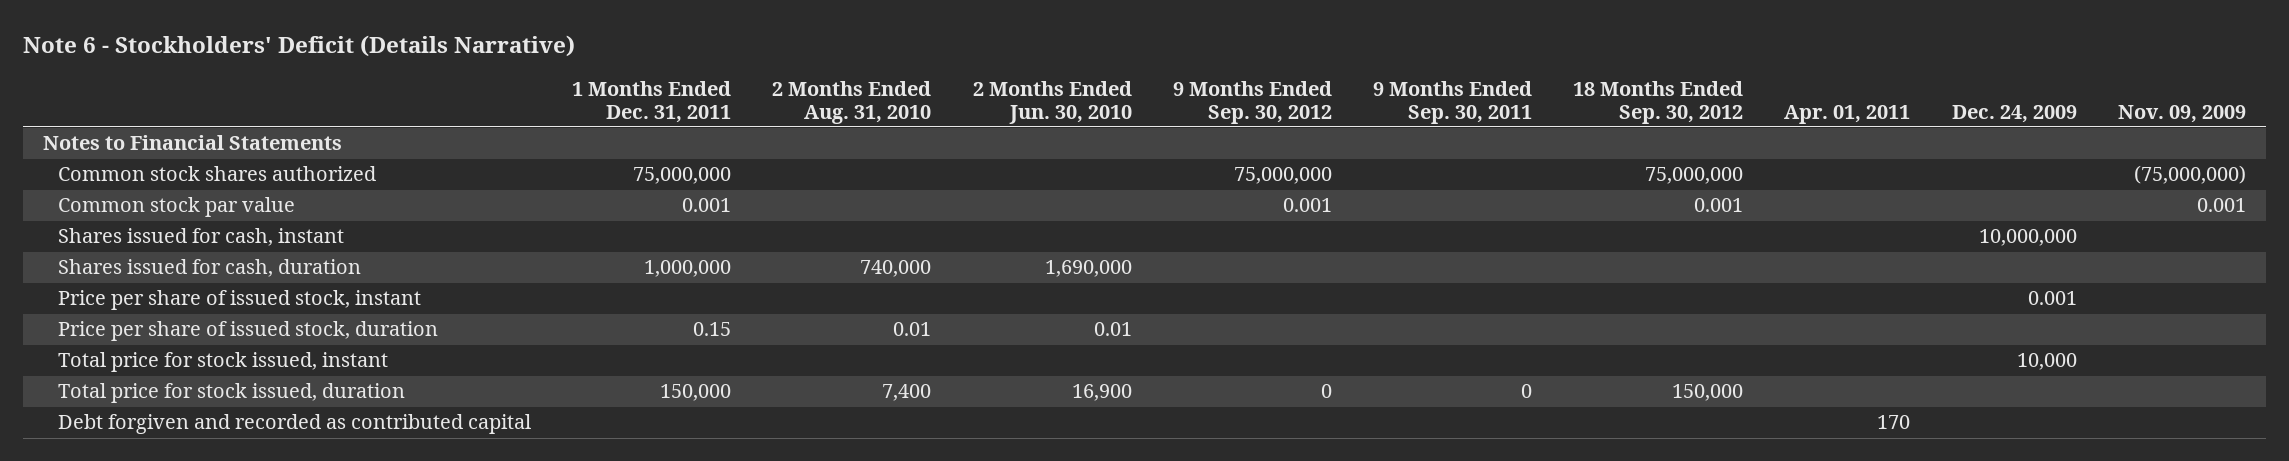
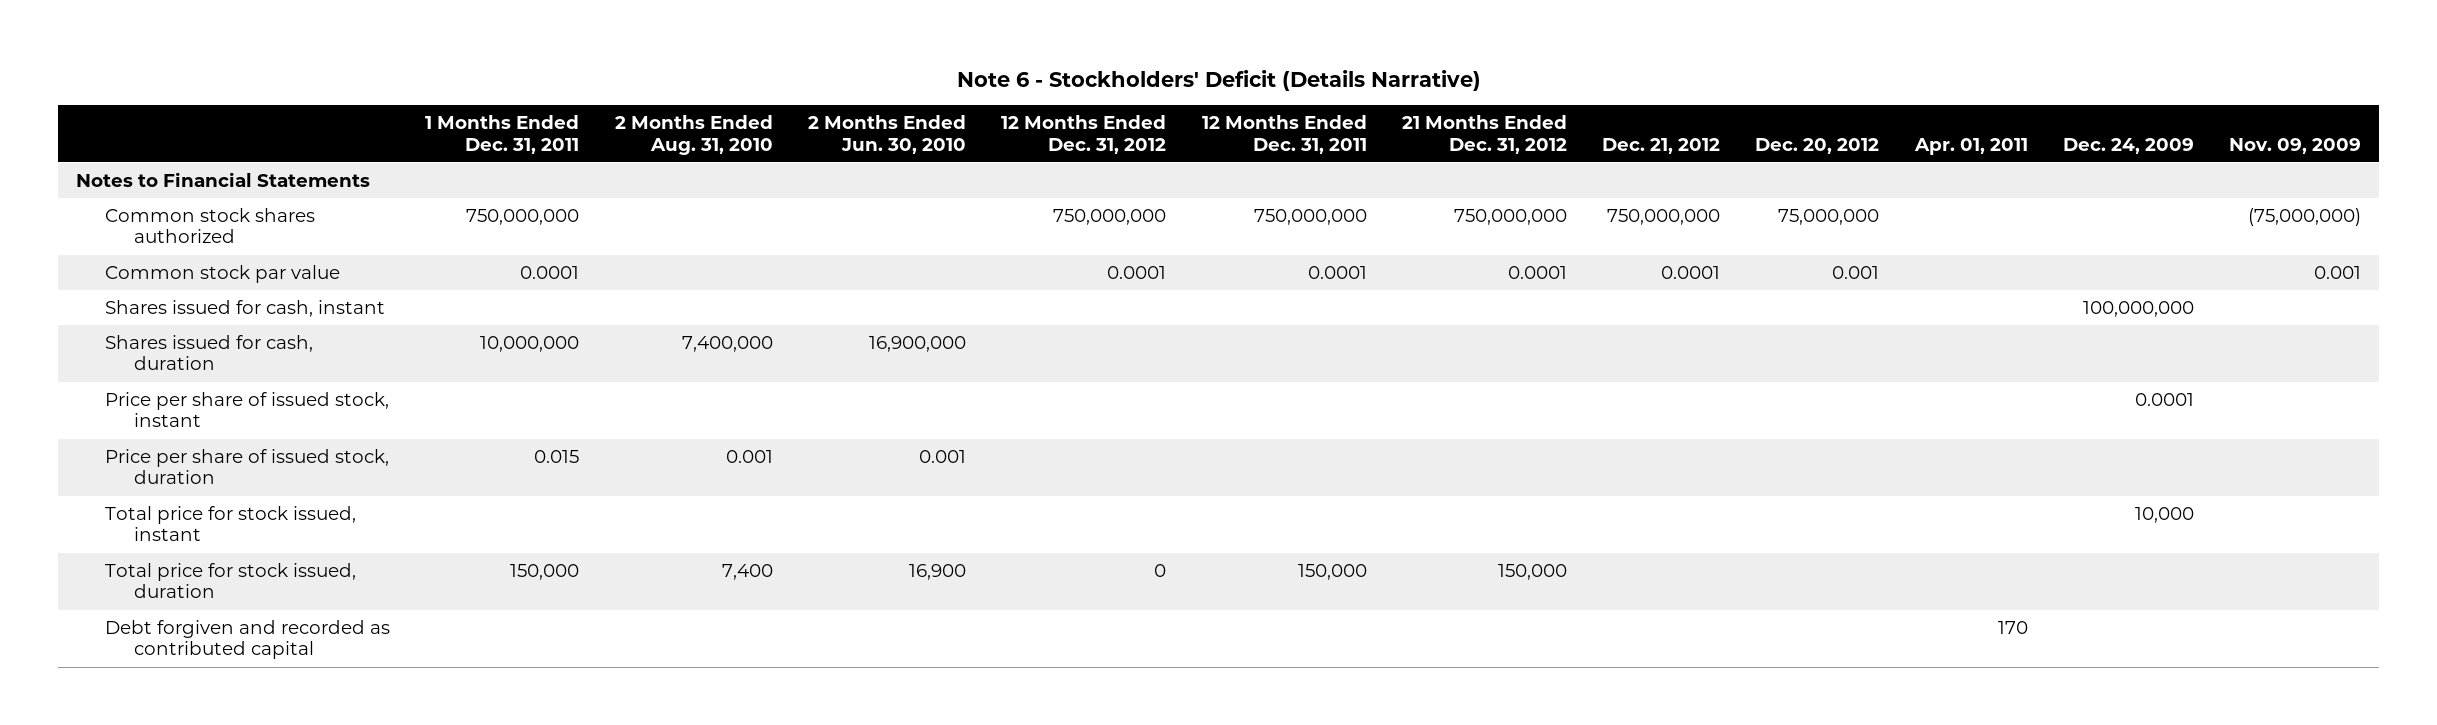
- | 1 Months Ended Dec. 31, 2011 | 2 Months Ended Aug. 31, 2010 | 2 Months Ended Jun. 30, 2010 | 9 Months Ended Sep. 30, 2012 | 9 Months Ended Sep. 30, 2011 | 18 Months Ended Sep. 30, 2012 | Apr. 01, 2011 | Dec. 24, 2009 | Nov. 09, 2009
+ | 1 Months Ended Dec. 31, 2011 | 2 Months Ended Aug. 31, 2010 | 2 Months Ended Jun. 30, 2010 | 12 Months Ended Dec. 31, 2012 | 12 Months Ended Dec. 31, 2011 | 21 Months Ended Dec. 31, 2012 | Dec. 21, 2012 | Dec. 20, 2012 | Apr. 01, 2011 | Dec. 24, 2009 | Nov. 09, 2009
- Common stock shares authorized | 75,000,000 | | | 75,000,000 | | 75,000,000 | | | (75,000,000)
- Common stock par value | 0.001 | | | 0.001 | | 0.001 | | | 0.001
- Shares issued for cash, instant | | | | | | | | 10,000,000 |
- Shares issued for cash, duration | 1,000,000 | 740,000 | 1,690,000 | | | | | |
- Price per share of issued stock, instant | | | | | | | | 0.001 |
- Price per share of issued stock, duration | 0.15 | 0.01 | 0.01 | | | | | |
+ Common stock shares authorized | 750,000,000 | | | 750,000,000 | 750,000,000 | 750,000,000 | 750,000,000 | 75,000,000 | | | (75,000,000)
+ Common stock par value | 0.0001 | | | 0.0001 | 0.0001 | 0.0001 | 0.0001 | 0.001 | | | 0.001
+ Shares issued for cash, instant | | | | | | | | | | 100,000,000 |
+ Shares issued for cash, duration | 10,000,000 | 7,400,000 | 16,900,000 | | | | | | | |
+ Price per share of issued stock, instant | | | | | | | | | | 0.0001 |
+ Price per share of issued stock, duration | 0.015 | 0.001 | 0.001 | | | | | | | |

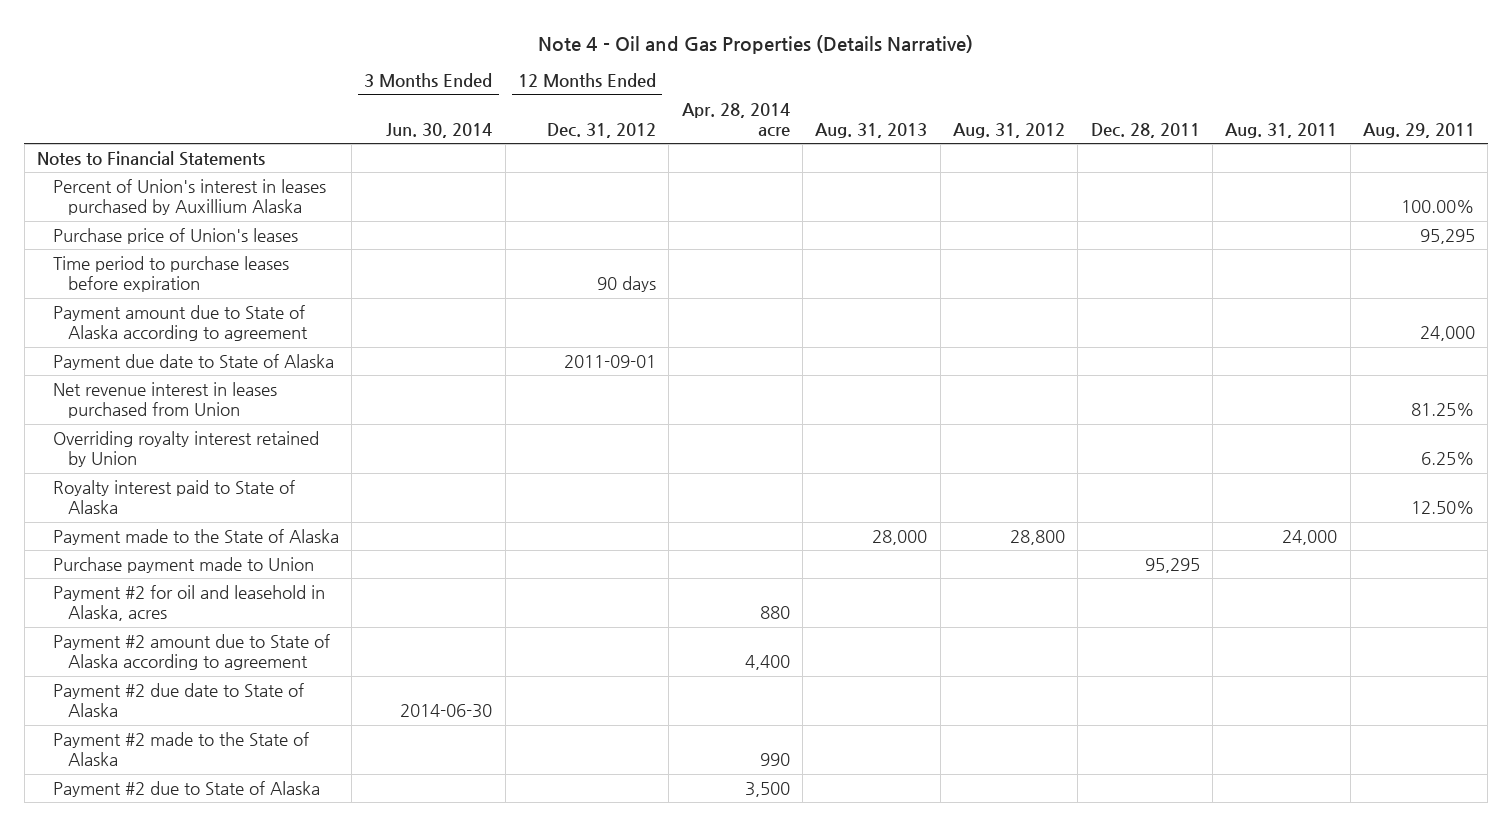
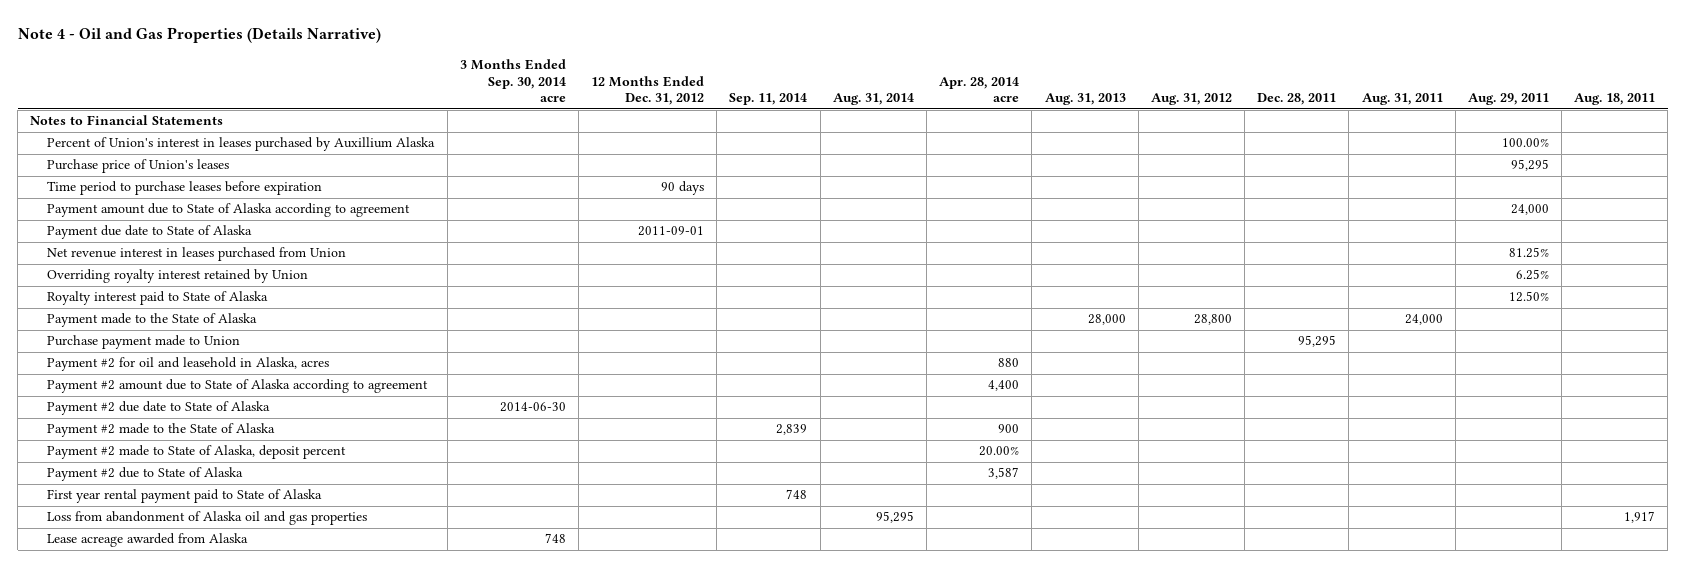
- | 3 Months Ended Jun. 30, 2014 | 12 Months Ended Dec. 31, 2012 | Apr. 28, 2014 acre | Aug. 31, 2013 | Aug. 31, 2012 | Dec. 28, 2011 | Aug. 31, 2011 | Aug. 29, 2011
+ | 3 Months Ended Sep. 30, 2014 acre | 12 Months Ended Dec. 31, 2012 | Sep. 11, 2014 | Aug. 31, 2014 | Apr. 28, 2014 acre | Aug. 31, 2013 | Aug. 31, 2012 | Dec. 28, 2011 | Aug. 31, 2011 | Aug. 29, 2011 | Aug. 18, 2011
- Payment #2 made to the State of Alaska | | | 990 | | | | |
- Payment #2 due to State of Alaska | | | 3,500 | | | | |
+ Payment #2 made to the State of Alaska | | | 2,839 | | 900 | | | | | |
+ Payment #2 made to State of Alaska, deposit percent | | | | | 20.00% | | | | | |
+ Payment #2 due to State of Alaska | | | | | 3,587 | | | | | |
+ First year rental payment paid to State of Alaska | | | 748 | | | | | | | |
+ Loss from abandonment of Alaska oil and gas properties | | | | 95,295 | | | | | | | 1,917
+ Lease acreage awarded from Alaska | 748 | | | | | | | | | |

